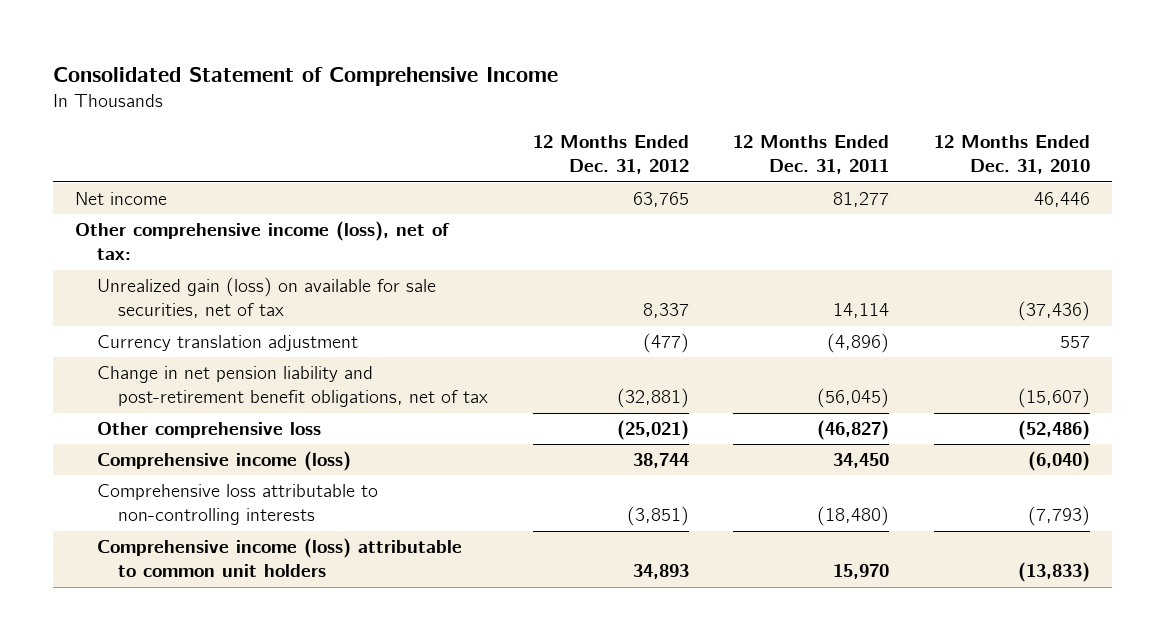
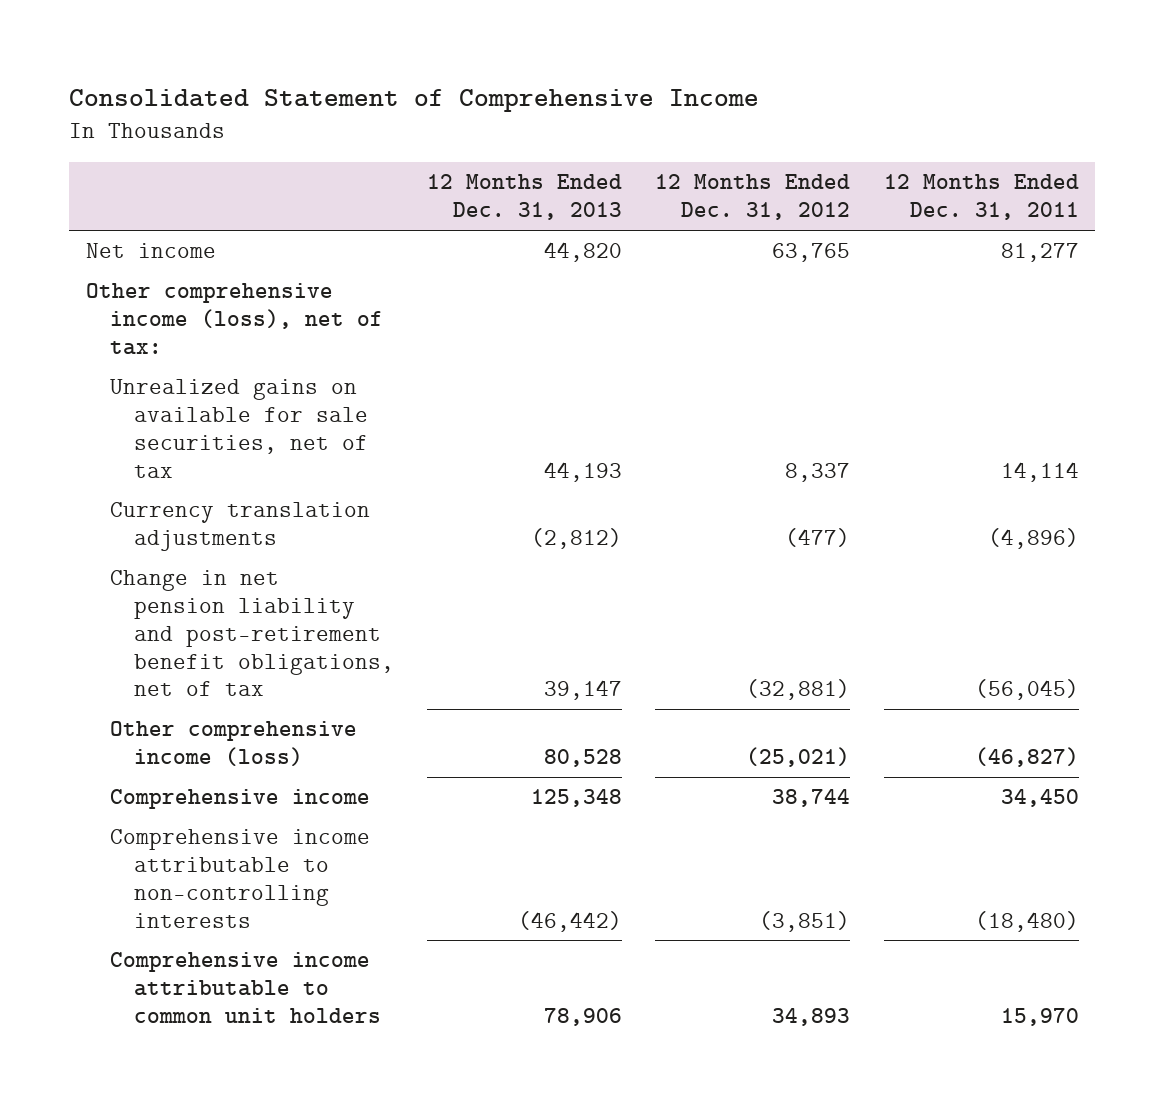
- | 12 Months Ended Dec. 31, 2012 | 12 Months Ended Dec. 31, 2011 | 12 Months Ended Dec. 31, 2010
+ | 12 Months Ended Dec. 31, 2013 | 12 Months Ended Dec. 31, 2012 | 12 Months Ended Dec. 31, 2011
- Unrealized gain (loss) on available for sale securities, net of tax | 8,337 | 14,114 | (37,436)
- Currency translation adjustment | (477) | (4,896) | 557
+ Unrealized gains on available for sale securities, net of tax | 44,193 | 8,337 | 14,114
+ Currency translation adjustments | (2,812) | (477) | (4,896)
- Other comprehensive loss | (25,021) | (46,827) | (52,486)
- Comprehensive income (loss) | 38,744 | 34,450 | (6,040)
- Comprehensive loss attributable to non-controlling interests | (3,851) | (18,480) | (7,793)
- Comprehensive income (loss) attributable to common unit holders | 34,893 | 15,970 | (13,833)
+ Other comprehensive income (loss) | 80,528 | (25,021) | (46,827)
+ Comprehensive income | 125,348 | 38,744 | 34,450
+ Comprehensive income attributable to non-controlling interests | (46,442) | (3,851) | (18,480)
+ Comprehensive income attributable to common unit holders | 78,906 | 34,893 | 15,970

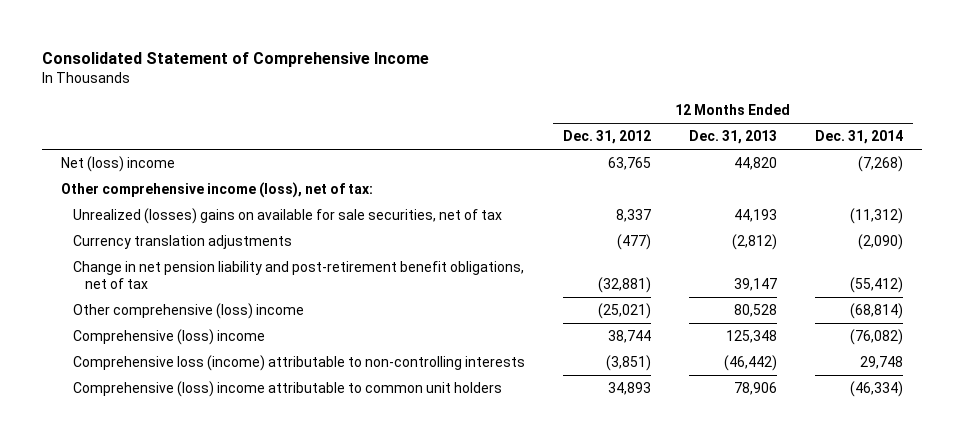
- | 12 Months Ended Dec. 31, 2013 | 12 Months Ended Dec. 31, 2012 | 12 Months Ended Dec. 31, 2011
+ | 12 Months Ended Dec. 31, 2012 | 12 Months Ended Dec. 31, 2013 | 12 Months Ended Dec. 31, 2014
- Net income | 44,820 | 63,765 | 81,277
+ Net (loss) income | 63,765 | 44,820 | (7,268)
- Unrealized gains on available for sale securities, net of tax | 44,193 | 8,337 | 14,114
+ Unrealized (losses) gains on available for sale securities, net of tax | 8,337 | 44,193 | (11,312)
- Other comprehensive income (loss) | 80,528 | (25,021) | (46,827)
- Comprehensive income | 125,348 | 38,744 | 34,450
- Comprehensive income attributable to non-controlling interests | (46,442) | (3,851) | (18,480)
- Comprehensive income attributable to common unit holders | 78,906 | 34,893 | 15,970
+ Other comprehensive (loss) income | (25,021) | 80,528 | (68,814)
+ Comprehensive (loss) income | 38,744 | 125,348 | (76,082)
+ Comprehensive loss (income) attributable to non-controlling interests | (3,851) | (46,442) | 29,748
+ Comprehensive (loss) income attributable to common unit holders | 34,893 | 78,906 | (46,334)

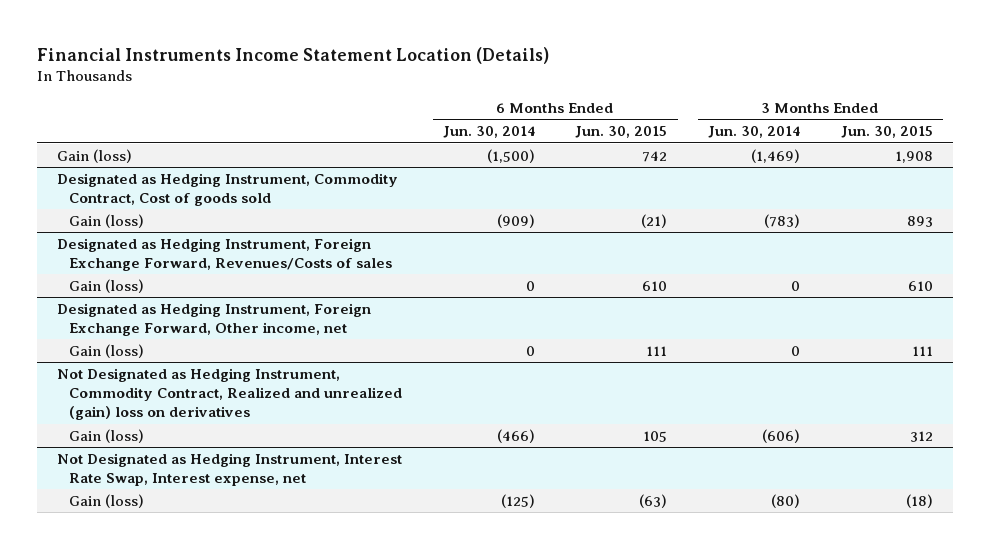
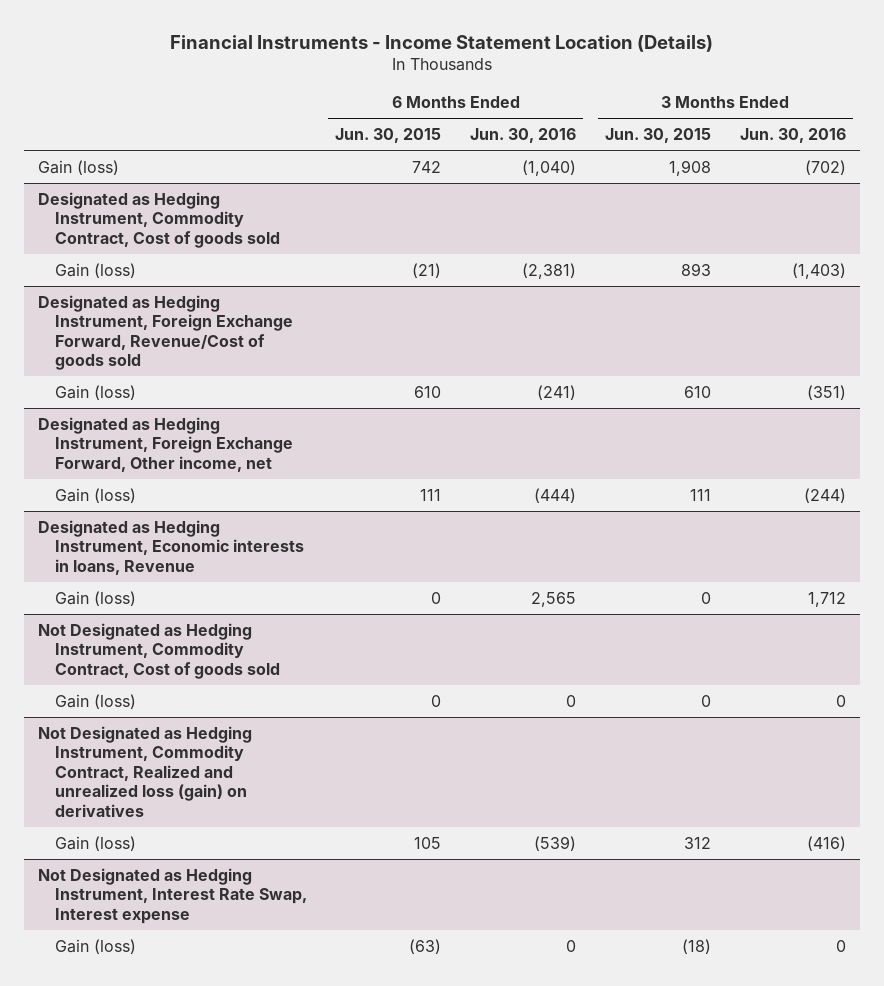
- Financial Instruments Income Statement Location (Details)
+ Financial Instruments - Income Statement Location (Details)
- | 6 Months Ended Jun. 30, 2014 | 6 Months Ended Jun. 30, 2015 | 3 Months Ended Jun. 30, 2014 | 3 Months Ended Jun. 30, 2015
+ | 6 Months Ended Jun. 30, 2015 | 6 Months Ended Jun. 30, 2016 | 3 Months Ended Jun. 30, 2015 | 3 Months Ended Jun. 30, 2016
- Designated as Hedging Instrument, Foreign Exchange Forward, Revenues/Costs of sales
+ Designated as Hedging Instrument, Foreign Exchange Forward, Revenue/Cost of goods sold
- Not Designated as Hedging Instrument, Commodity Contract, Realized and unrealized (gain) loss on derivatives
+ Designated as Hedging Instrument, Economic interests in loans, Revenue
+ Gain (loss) | 0 | 2,565 | 0 | 1,712
+ Not Designated as Hedging Instrument, Commodity Contract, Cost of goods sold
+ Gain (loss) | 0 | 0 | 0 | 0
+ Not Designated as Hedging Instrument, Commodity Contract, Realized and unrealized loss (gain) on derivatives
- Not Designated as Hedging Instrument, Interest Rate Swap, Interest expense, net
+ Not Designated as Hedging Instrument, Interest Rate Swap, Interest expense

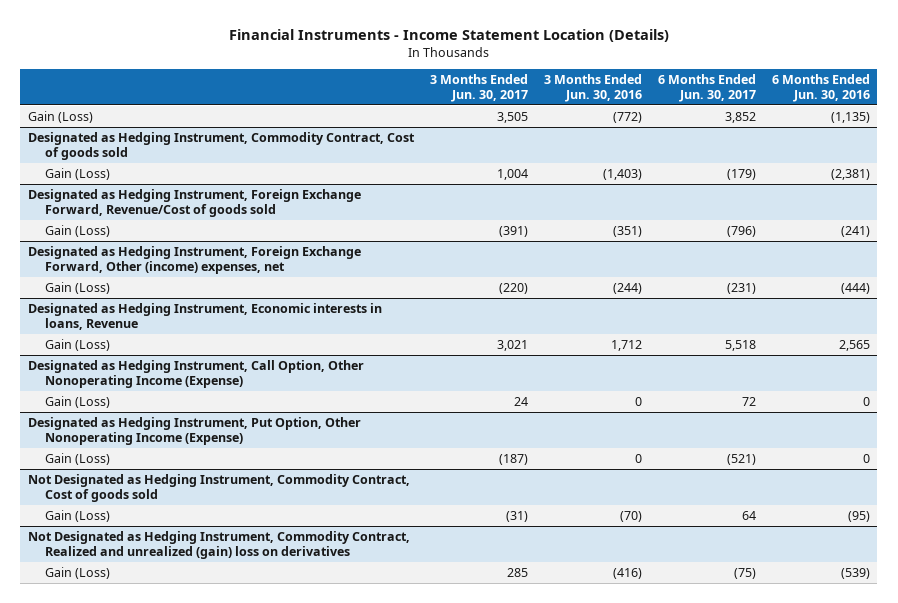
- | 6 Months Ended Jun. 30, 2015 | 6 Months Ended Jun. 30, 2016 | 3 Months Ended Jun. 30, 2015 | 3 Months Ended Jun. 30, 2016
+ | 3 Months Ended Jun. 30, 2017 | 3 Months Ended Jun. 30, 2016 | 6 Months Ended Jun. 30, 2017 | 6 Months Ended Jun. 30, 2016
- Gain (loss) | 742 | (1,040) | 1,908 | (702)
+ Gain (Loss) | 3,505 | (772) | 3,852 | (1,135)
@ Designated as Hedging Instrument, Commodity Contract, Cost of goods sold
- Gain (loss) | (21) | (2,381) | 893 | (1,403)
+ Gain (Loss) | 1,004 | (1,403) | (179) | (2,381)
@ Designated as Hedging Instrument, Foreign Exchange Forward, Revenue/Cost of goods sold
- Gain (loss) | 610 | (241) | 610 | (351)
- Designated as Hedging Instrument, Foreign Exchange Forward, Other income, net
- Gain (loss) | 111 | (444) | 111 | (244)
@ Designated as Hedging Instrument, Foreign Exchange Forward, Revenue/Cost of goods sold
+ Gain (Loss) | (391) | (351) | (796) | (241)
+ Designated as Hedging Instrument, Foreign Exchange Forward, Other (income) expenses, net
+ Gain (Loss) | (220) | (244) | (231) | (444)
@ Designated as Hedging Instrument, Economic interests in loans, Revenue
- Gain (loss) | 0 | 2,565 | 0 | 1,712
+ Gain (Loss) | 3,021 | 1,712 | 5,518 | 2,565
+ Designated as Hedging Instrument, Call Option, Other Nonoperating Income (Expense)
+ Gain (Loss) | 24 | 0 | 72 | 0
+ Designated as Hedging Instrument, Put Option, Other Nonoperating Income (Expense)
+ Gain (Loss) | (187) | 0 | (521) | 0
@ Not Designated as Hedging Instrument, Commodity Contract, Cost of goods sold
- Gain (loss) | 0 | 0 | 0 | 0
- Not Designated as Hedging Instrument, Commodity Contract, Realized and unrealized loss (gain) on derivatives
- Gain (loss) | 105 | (539) | 312 | (416)
- Not Designated as Hedging Instrument, Interest Rate Swap, Interest expense
- Gain (loss) | (63) | 0 | (18) | 0
@ Not Designated as Hedging Instrument, Commodity Contract, Cost of goods sold
+ Gain (Loss) | (31) | (70) | 64 | (95)
+ Not Designated as Hedging Instrument, Commodity Contract, Realized and unrealized (gain) loss on derivatives
+ Gain (Loss) | 285 | (416) | (75) | (539)

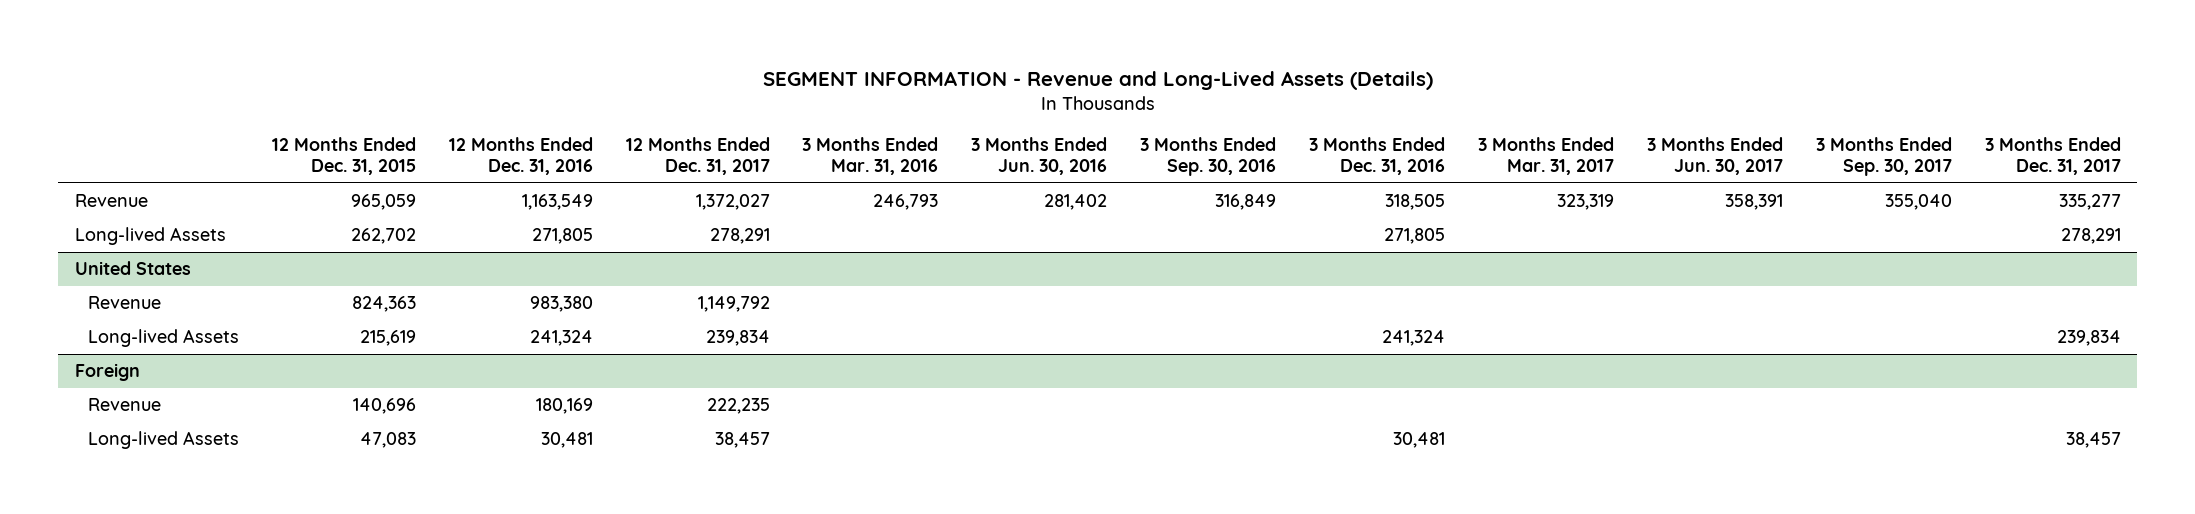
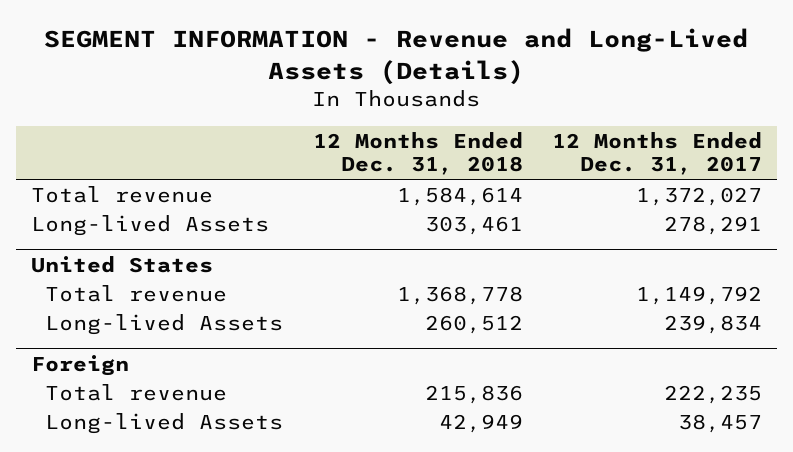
- | 12 Months Ended Dec. 31, 2015 | 12 Months Ended Dec. 31, 2016 | 12 Months Ended Dec. 31, 2017 | 3 Months Ended Mar. 31, 2016 | 3 Months Ended Jun. 30, 2016 | 3 Months Ended Sep. 30, 2016 | 3 Months Ended Dec. 31, 2016 | 3 Months Ended Mar. 31, 2017 | 3 Months Ended Jun. 30, 2017 | 3 Months Ended Sep. 30, 2017 | 3 Months Ended Dec. 31, 2017
+ | 12 Months Ended Dec. 31, 2018 | 12 Months Ended Dec. 31, 2017
- Revenue | 965,059 | 1,163,549 | 1,372,027 | 246,793 | 281,402 | 316,849 | 318,505 | 323,319 | 358,391 | 355,040 | 335,277
+ Total revenue | 1,584,614 | 1,372,027
@ United States
- Revenue | 824,363 | 983,380 | 1,149,792 | | | | | | | |
+ Total revenue | 1,368,778 | 1,149,792
@ Foreign
- Revenue | 140,696 | 180,169 | 222,235 | | | | | | | |
+ Total revenue | 215,836 | 222,235

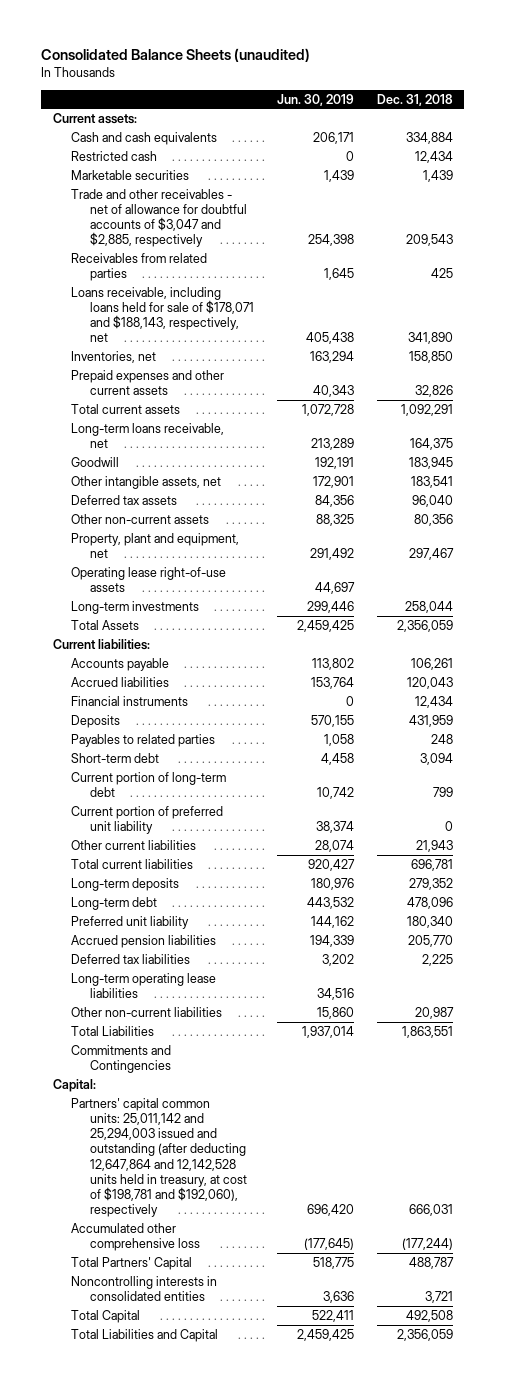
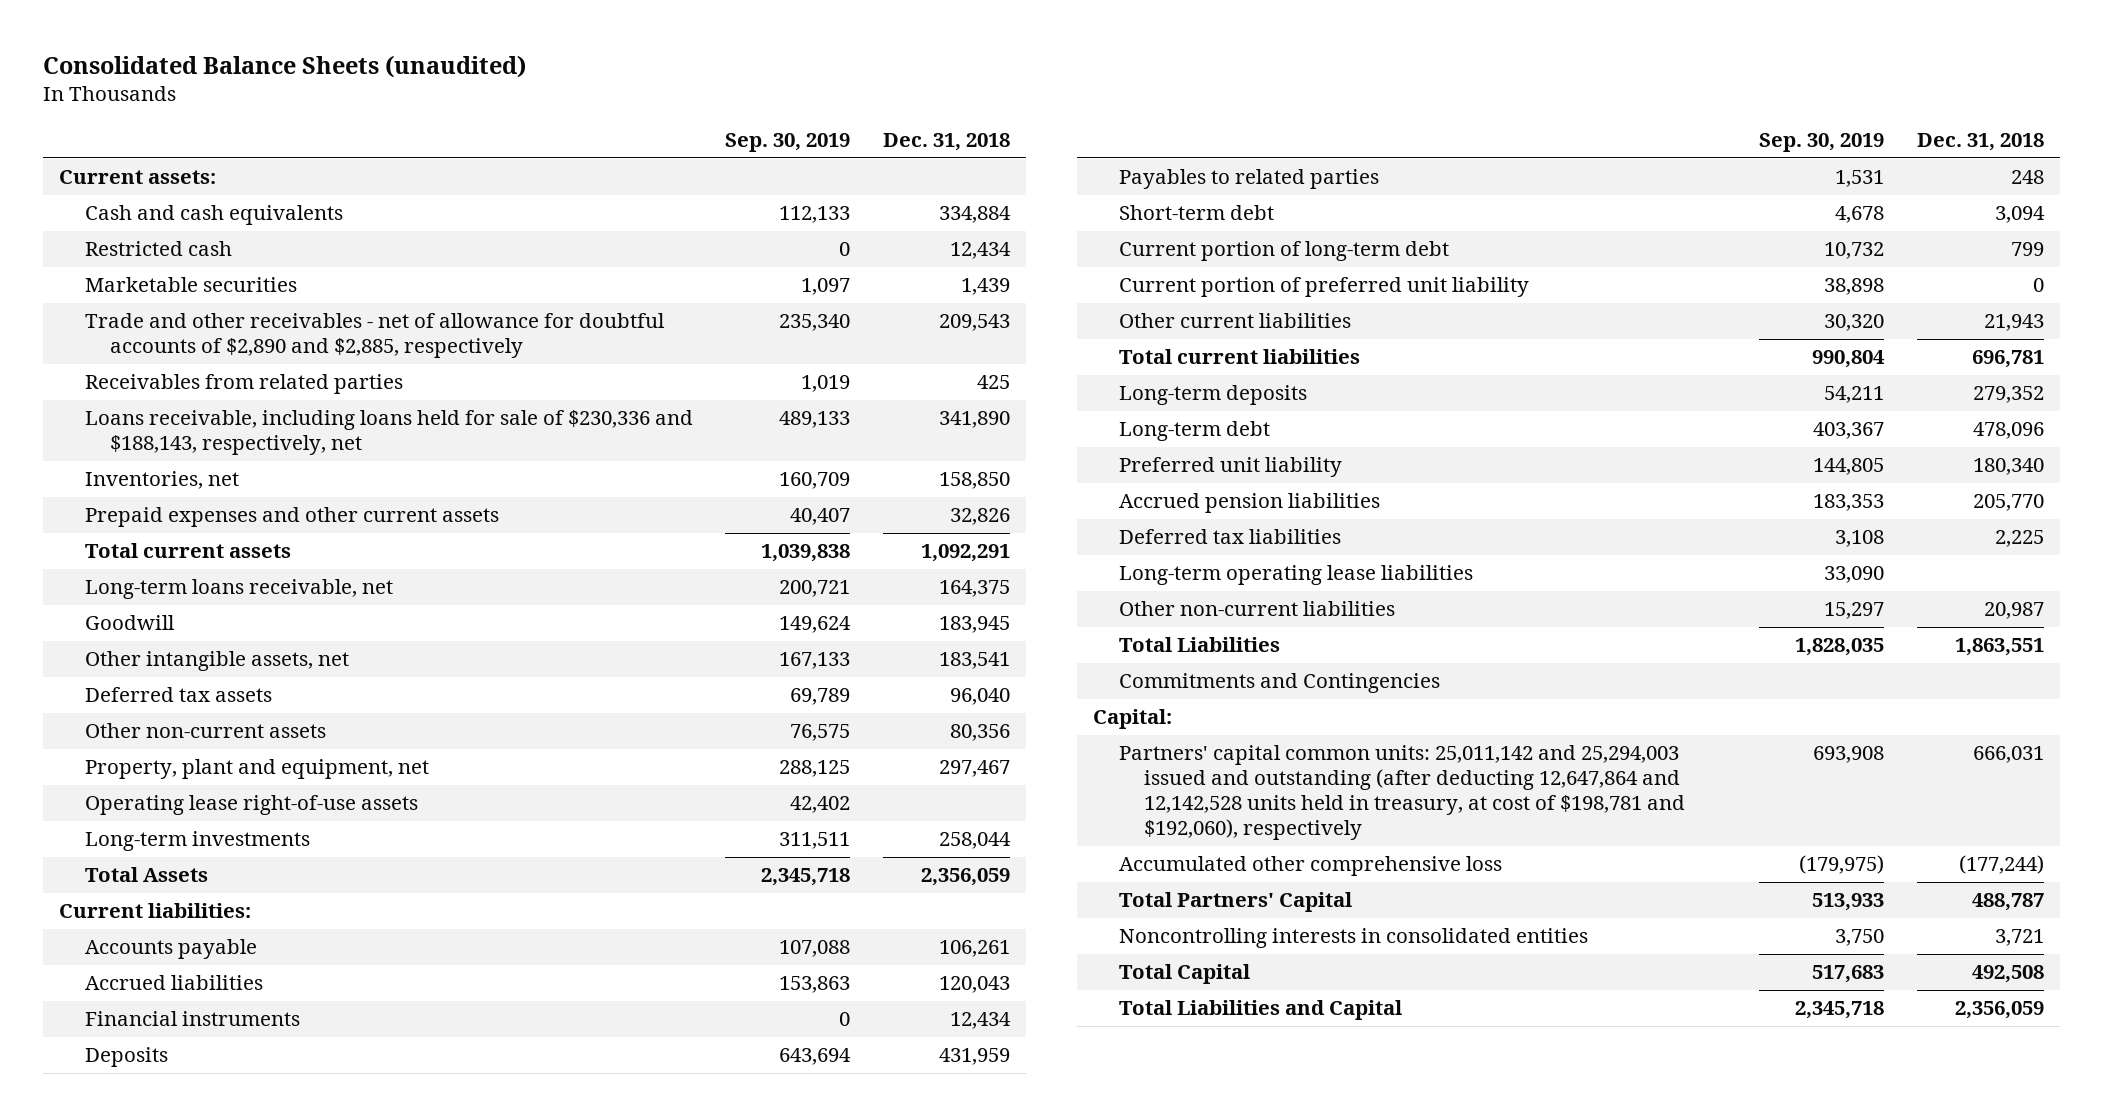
- | Jun. 30, 2019 | Dec. 31, 2018
+ | Sep. 30, 2019 | Dec. 31, 2018
- Trade and other receivables - net of allowance for doubtful accounts of $3,047 and $2,885, respectively | 254,398 | 209,543
+ Trade and other receivables - net of allowance for doubtful accounts of $2,890 and $2,885, respectively | 235,340 | 209,543
- Loans receivable, including loans held for sale of $178,071 and $188,143, respectively, net | 405,438 | 341,890
+ Loans receivable, including loans held for sale of $230,336 and $188,143, respectively, net | 489,133 | 341,890

